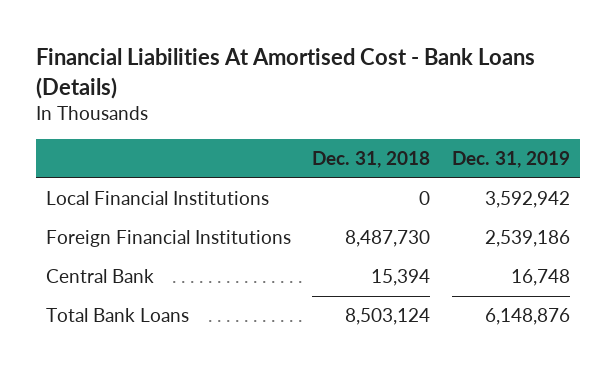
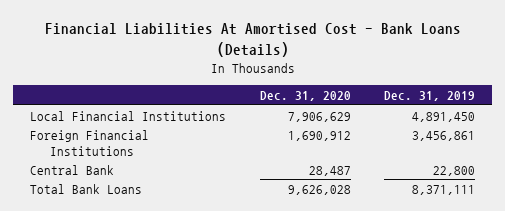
- | Dec. 31, 2018 | Dec. 31, 2019
+ | Dec. 31, 2020 | Dec. 31, 2019
- Local Financial Institutions | 0 | 3,592,942
- Foreign Financial Institutions | 8,487,730 | 2,539,186
- Central Bank | 15,394 | 16,748
- Total Bank Loans | 8,503,124 | 6,148,876
+ Local Financial Institutions | 7,906,629 | 4,891,450
+ Foreign Financial Institutions | 1,690,912 | 3,456,861
+ Central Bank | 28,487 | 22,800
+ Total Bank Loans | 9,626,028 | 8,371,111

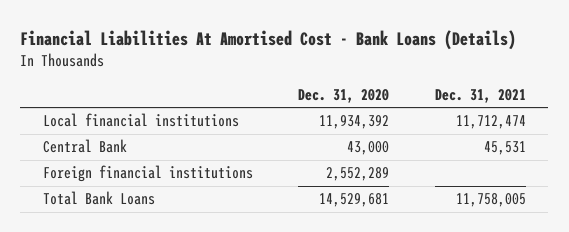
- | Dec. 31, 2020 | Dec. 31, 2019
+ | Dec. 31, 2020 | Dec. 31, 2021
- Local Financial Institutions | 7,906,629 | 4,891,450
- Foreign Financial Institutions | 1,690,912 | 3,456,861
- Central Bank | 28,487 | 22,800
- Total Bank Loans | 9,626,028 | 8,371,111
+ Local financial institutions | 11,934,392 | 11,712,474
+ Central Bank | 43,000 | 45,531
+ Foreign financial institutions | 2,552,289 |
+ Total Bank Loans | 14,529,681 | 11,758,005

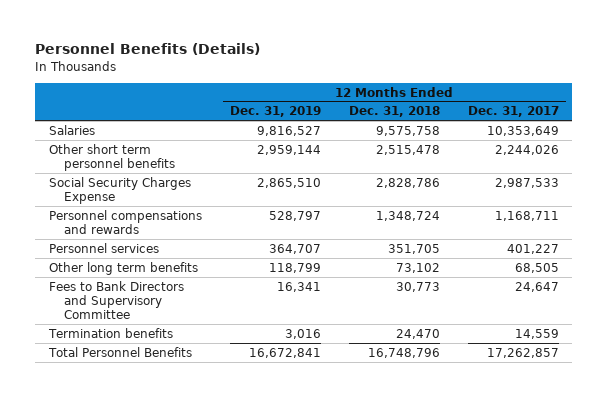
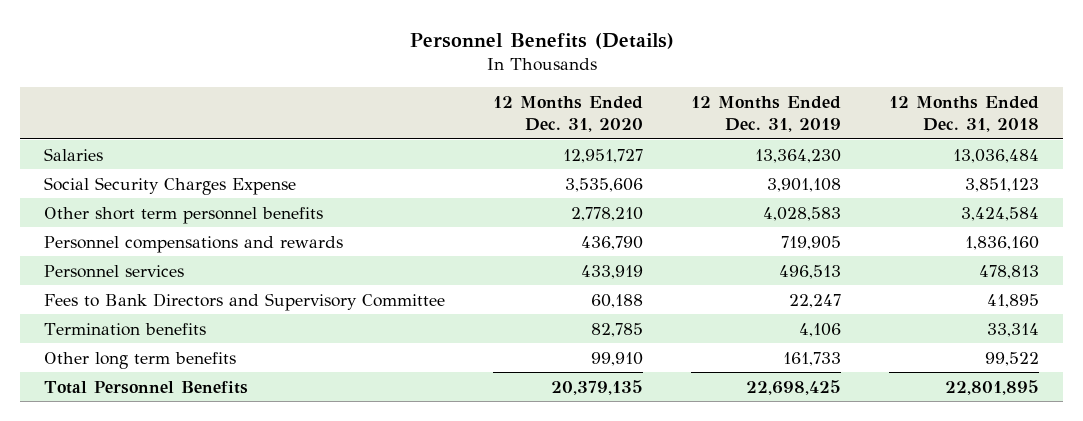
- | 12 Months Ended Dec. 31, 2019 | 12 Months Ended Dec. 31, 2018 | 12 Months Ended Dec. 31, 2017
+ | 12 Months Ended Dec. 31, 2020 | 12 Months Ended Dec. 31, 2019 | 12 Months Ended Dec. 31, 2018
- Salaries | 9,816,527 | 9,575,758 | 10,353,649
- Other short term personnel benefits | 2,959,144 | 2,515,478 | 2,244,026
- Social Security Charges Expense | 2,865,510 | 2,828,786 | 2,987,533
- Personnel compensations and rewards | 528,797 | 1,348,724 | 1,168,711
- Personnel services | 364,707 | 351,705 | 401,227
- Other long term benefits | 118,799 | 73,102 | 68,505
- Fees to Bank Directors and Supervisory Committee | 16,341 | 30,773 | 24,647
- Termination benefits | 3,016 | 24,470 | 14,559
- Total Personnel Benefits | 16,672,841 | 16,748,796 | 17,262,857
+ Salaries | 12,951,727 | 13,364,230 | 13,036,484
+ Social Security Charges Expense | 3,535,606 | 3,901,108 | 3,851,123
+ Other short term personnel benefits | 2,778,210 | 4,028,583 | 3,424,584
+ Personnel compensations and rewards | 436,790 | 719,905 | 1,836,160
+ Personnel services | 433,919 | 496,513 | 478,813
+ Fees to Bank Directors and Supervisory Committee | 60,188 | 22,247 | 41,895
+ Termination benefits | 82,785 | 4,106 | 33,314
+ Other long term benefits | 99,910 | 161,733 | 99,522
+ Total Personnel Benefits | 20,379,135 | 22,698,425 | 22,801,895

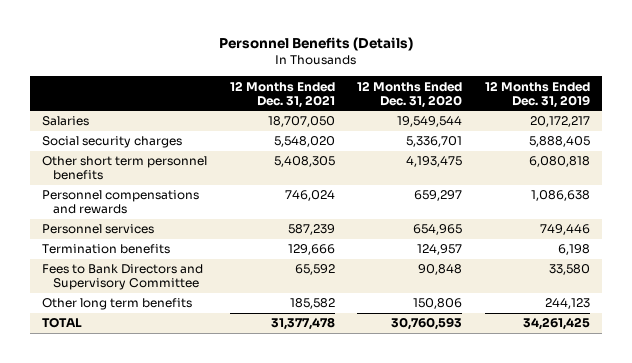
- | 12 Months Ended Dec. 31, 2020 | 12 Months Ended Dec. 31, 2019 | 12 Months Ended Dec. 31, 2018
+ | 12 Months Ended Dec. 31, 2021 | 12 Months Ended Dec. 31, 2020 | 12 Months Ended Dec. 31, 2019
- Salaries | 12,951,727 | 13,364,230 | 13,036,484
- Social Security Charges Expense | 3,535,606 | 3,901,108 | 3,851,123
- Other short term personnel benefits | 2,778,210 | 4,028,583 | 3,424,584
- Personnel compensations and rewards | 436,790 | 719,905 | 1,836,160
- Personnel services | 433,919 | 496,513 | 478,813
- Fees to Bank Directors and Supervisory Committee | 60,188 | 22,247 | 41,895
- Termination benefits | 82,785 | 4,106 | 33,314
- Other long term benefits | 99,910 | 161,733 | 99,522
- Total Personnel Benefits | 20,379,135 | 22,698,425 | 22,801,895
+ Salaries | 18,707,050 | 19,549,544 | 20,172,217
+ Social security charges | 5,548,020 | 5,336,701 | 5,888,405
+ Other short term personnel benefits | 5,408,305 | 4,193,475 | 6,080,818
+ Personnel compensations and rewards | 746,024 | 659,297 | 1,086,638
+ Personnel services | 587,239 | 654,965 | 749,446
+ Termination benefits | 129,666 | 124,957 | 6,198
+ Fees to Bank Directors and Supervisory Committee | 65,592 | 90,848 | 33,580
+ Other long term benefits | 185,582 | 150,806 | 244,123
+ TOTAL | 31,377,478 | 30,760,593 | 34,261,425

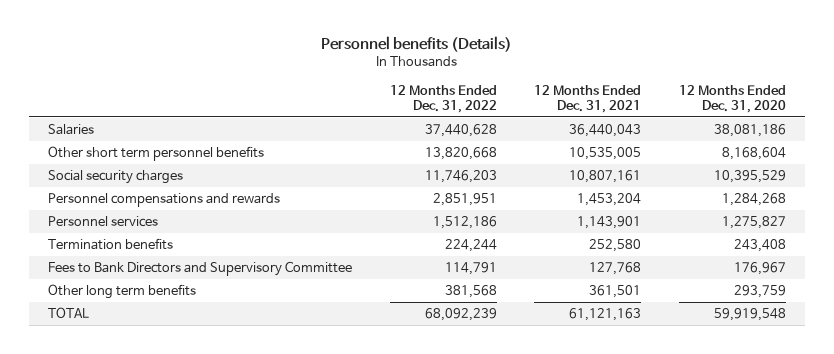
- Personnel Benefits (Details)
+ Personnel benefits (Details)
- | 12 Months Ended Dec. 31, 2021 | 12 Months Ended Dec. 31, 2020 | 12 Months Ended Dec. 31, 2019
+ | 12 Months Ended Dec. 31, 2022 | 12 Months Ended Dec. 31, 2021 | 12 Months Ended Dec. 31, 2020
- Salaries | 18,707,050 | 19,549,544 | 20,172,217
- Social security charges | 5,548,020 | 5,336,701 | 5,888,405
- Other short term personnel benefits | 5,408,305 | 4,193,475 | 6,080,818
- Personnel compensations and rewards | 746,024 | 659,297 | 1,086,638
- Personnel services | 587,239 | 654,965 | 749,446
- Termination benefits | 129,666 | 124,957 | 6,198
- Fees to Bank Directors and Supervisory Committee | 65,592 | 90,848 | 33,580
- Other long term benefits | 185,582 | 150,806 | 244,123
- TOTAL | 31,377,478 | 30,760,593 | 34,261,425
+ Salaries | 37,440,628 | 36,440,043 | 38,081,186
+ Other short term personnel benefits | 13,820,668 | 10,535,005 | 8,168,604
+ Social security charges | 11,746,203 | 10,807,161 | 10,395,529
+ Personnel compensations and rewards | 2,851,951 | 1,453,204 | 1,284,268
+ Personnel services | 1,512,186 | 1,143,901 | 1,275,827
+ Termination benefits | 224,244 | 252,580 | 243,408
+ Fees to Bank Directors and Supervisory Committee | 114,791 | 127,768 | 176,967
+ Other long term benefits | 381,568 | 361,501 | 293,759
+ TOTAL | 68,092,239 | 61,121,163 | 59,919,548

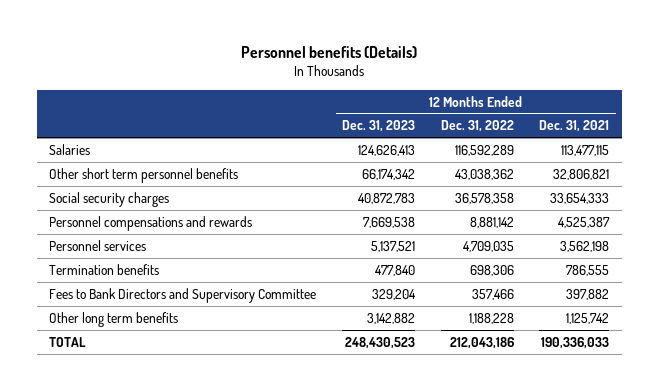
- | 12 Months Ended Dec. 31, 2022 | 12 Months Ended Dec. 31, 2021 | 12 Months Ended Dec. 31, 2020
+ | 12 Months Ended Dec. 31, 2023 | 12 Months Ended Dec. 31, 2022 | 12 Months Ended Dec. 31, 2021
- Salaries | 37,440,628 | 36,440,043 | 38,081,186
- Other short term personnel benefits | 13,820,668 | 10,535,005 | 8,168,604
- Social security charges | 11,746,203 | 10,807,161 | 10,395,529
- Personnel compensations and rewards | 2,851,951 | 1,453,204 | 1,284,268
- Personnel services | 1,512,186 | 1,143,901 | 1,275,827
- Termination benefits | 224,244 | 252,580 | 243,408
- Fees to Bank Directors and Supervisory Committee | 114,791 | 127,768 | 176,967
- Other long term benefits | 381,568 | 361,501 | 293,759
- TOTAL | 68,092,239 | 61,121,163 | 59,919,548
+ Salaries | 124,626,413 | 116,592,289 | 113,477,115
+ Other short term personnel benefits | 66,174,342 | 43,038,362 | 32,806,821
+ Social security charges | 40,872,783 | 36,578,358 | 33,654,333
+ Personnel compensations and rewards | 7,669,538 | 8,881,142 | 4,525,387
+ Personnel services | 5,137,521 | 4,709,035 | 3,562,198
+ Termination benefits | 477,840 | 698,306 | 786,555
+ Fees to Bank Directors and Supervisory Committee | 329,204 | 357,466 | 397,882
+ Other long term benefits | 3,142,882 | 1,188,228 | 1,125,742
+ TOTAL | 248,430,523 | 212,043,186 | 190,336,033

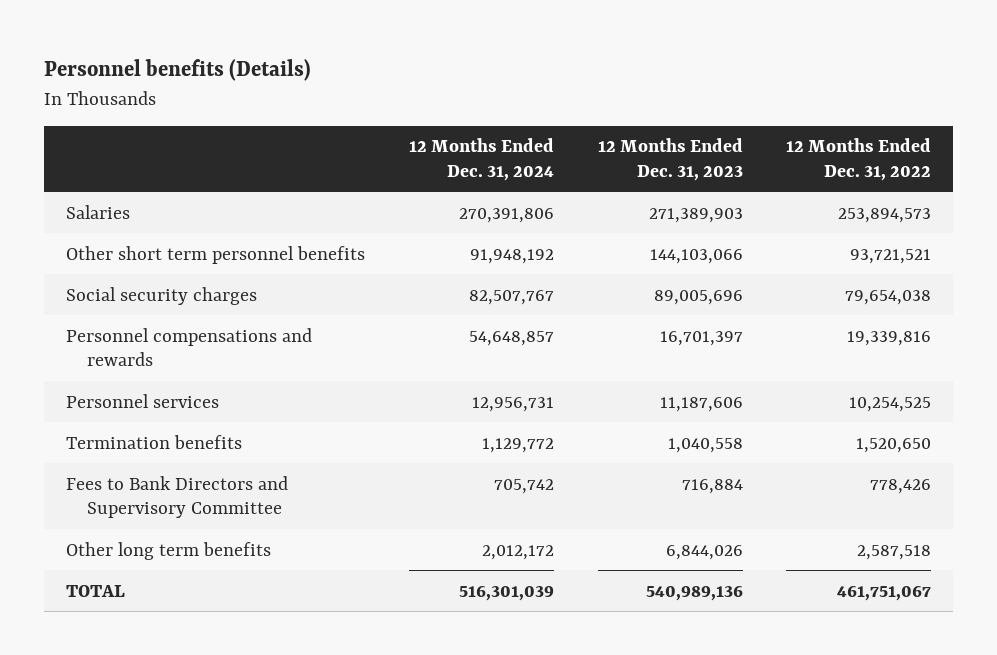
- | 12 Months Ended Dec. 31, 2023 | 12 Months Ended Dec. 31, 2022 | 12 Months Ended Dec. 31, 2021
+ | 12 Months Ended Dec. 31, 2024 | 12 Months Ended Dec. 31, 2023 | 12 Months Ended Dec. 31, 2022
- Salaries | 124,626,413 | 116,592,289 | 113,477,115
- Other short term personnel benefits | 66,174,342 | 43,038,362 | 32,806,821
- Social security charges | 40,872,783 | 36,578,358 | 33,654,333
- Personnel compensations and rewards | 7,669,538 | 8,881,142 | 4,525,387
- Personnel services | 5,137,521 | 4,709,035 | 3,562,198
- Termination benefits | 477,840 | 698,306 | 786,555
- Fees to Bank Directors and Supervisory Committee | 329,204 | 357,466 | 397,882
- Other long term benefits | 3,142,882 | 1,188,228 | 1,125,742
- TOTAL | 248,430,523 | 212,043,186 | 190,336,033
+ Salaries | 270,391,806 | 271,389,903 | 253,894,573
+ Other short term personnel benefits | 91,948,192 | 144,103,066 | 93,721,521
+ Social security charges | 82,507,767 | 89,005,696 | 79,654,038
+ Personnel compensations and rewards | 54,648,857 | 16,701,397 | 19,339,816
+ Personnel services | 12,956,731 | 11,187,606 | 10,254,525
+ Termination benefits | 1,129,772 | 1,040,558 | 1,520,650
+ Fees to Bank Directors and Supervisory Committee | 705,742 | 716,884 | 778,426
+ Other long term benefits | 2,012,172 | 6,844,026 | 2,587,518
+ TOTAL | 516,301,039 | 540,989,136 | 461,751,067

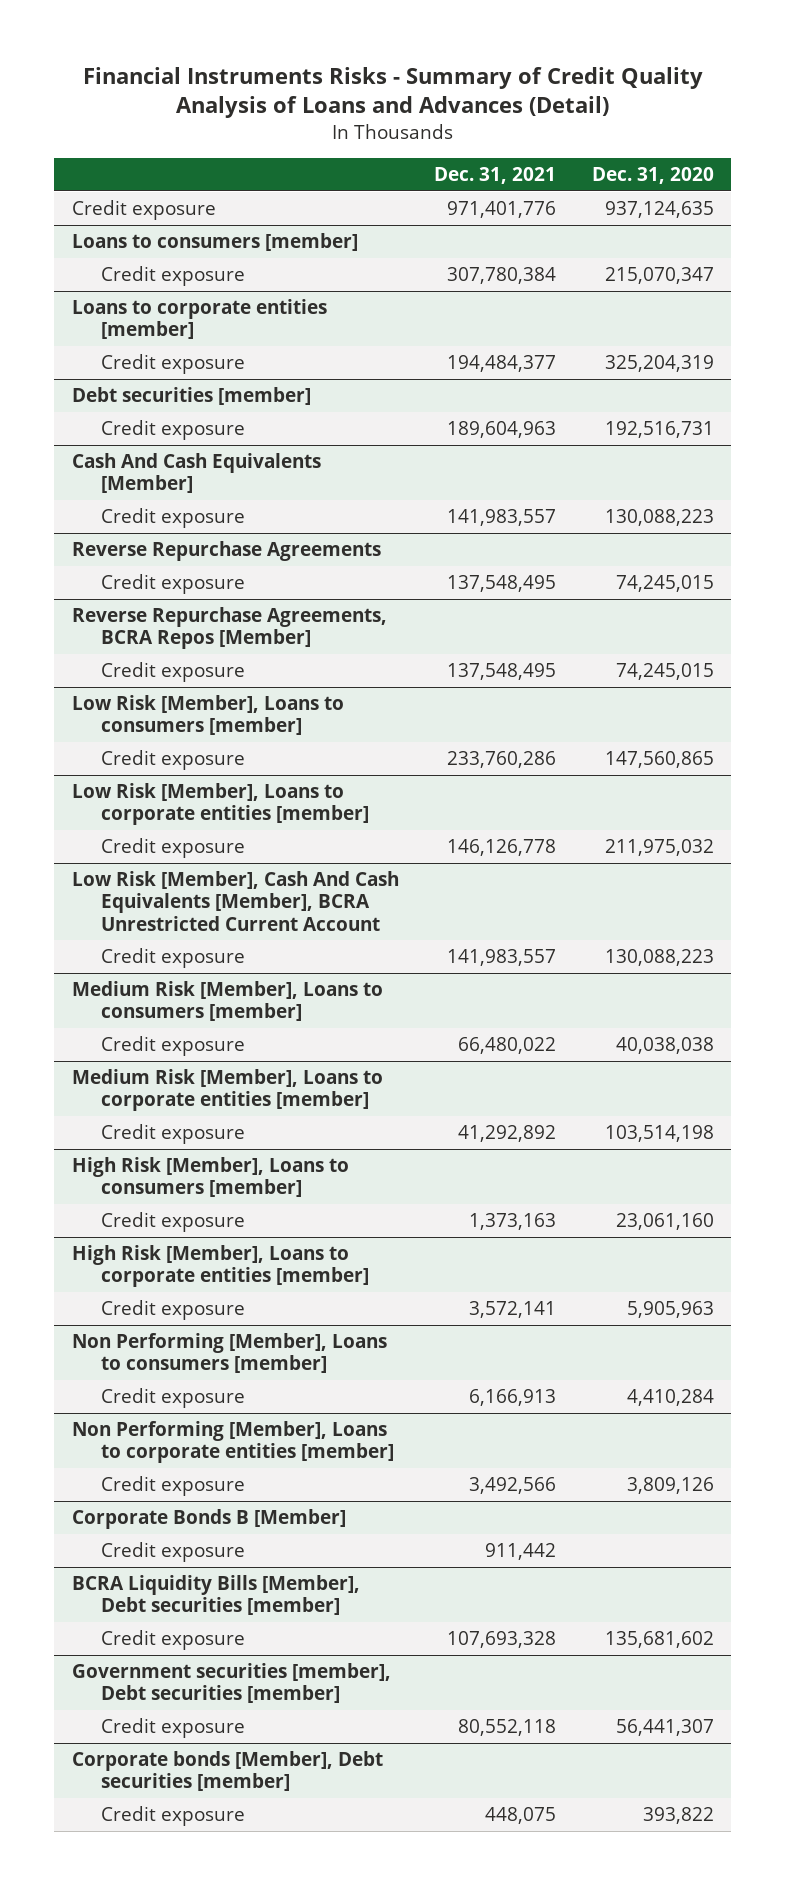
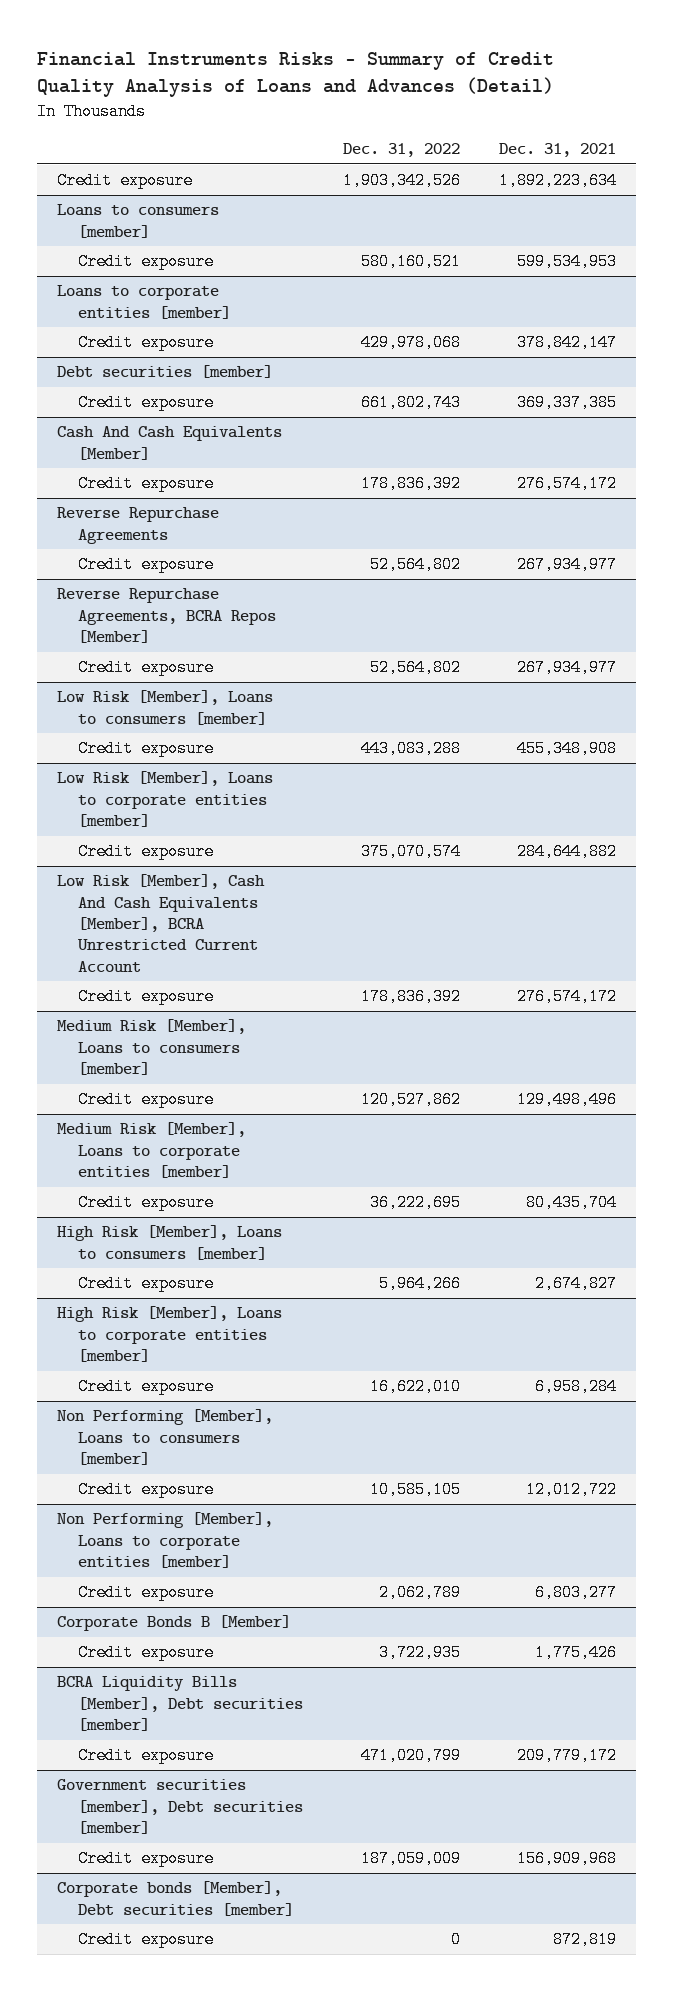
- | Dec. 31, 2021 | Dec. 31, 2020
+ | Dec. 31, 2022 | Dec. 31, 2021
- Credit exposure | 971,401,776 | 937,124,635
+ Credit exposure | 1,903,342,526 | 1,892,223,634
@ Loans to consumers [member]
- Credit exposure | 307,780,384 | 215,070,347
+ Credit exposure | 580,160,521 | 599,534,953
@ Loans to corporate entities [member]
- Credit exposure | 194,484,377 | 325,204,319
+ Credit exposure | 429,978,068 | 378,842,147
@ Debt securities [member]
- Credit exposure | 189,604,963 | 192,516,731
+ Credit exposure | 661,802,743 | 369,337,385
@ Cash And Cash Equivalents [Member]
- Credit exposure | 141,983,557 | 130,088,223
+ Credit exposure | 178,836,392 | 276,574,172
@ Reverse Repurchase Agreements
- Credit exposure | 137,548,495 | 74,245,015
+ Credit exposure | 52,564,802 | 267,934,977
@ Reverse Repurchase Agreements, BCRA Repos [Member]
- Credit exposure | 137,548,495 | 74,245,015
+ Credit exposure | 52,564,802 | 267,934,977
@ Low Risk [Member], Loans to consumers [member]
- Credit exposure | 233,760,286 | 147,560,865
+ Credit exposure | 443,083,288 | 455,348,908
@ Low Risk [Member], Loans to corporate entities [member]
- Credit exposure | 146,126,778 | 211,975,032
+ Credit exposure | 375,070,574 | 284,644,882
@ Low Risk [Member], Cash And Cash Equivalents [Member], BCRA Unrestricted Current Account
- Credit exposure | 141,983,557 | 130,088,223
+ Credit exposure | 178,836,392 | 276,574,172
@ Medium Risk [Member], Loans to consumers [member]
- Credit exposure | 66,480,022 | 40,038,038
+ Credit exposure | 120,527,862 | 129,498,496
@ Medium Risk [Member], Loans to corporate entities [member]
- Credit exposure | 41,292,892 | 103,514,198
+ Credit exposure | 36,222,695 | 80,435,704
@ High Risk [Member], Loans to consumers [member]
- Credit exposure | 1,373,163 | 23,061,160
+ Credit exposure | 5,964,266 | 2,674,827
@ High Risk [Member], Loans to corporate entities [member]
- Credit exposure | 3,572,141 | 5,905,963
+ Credit exposure | 16,622,010 | 6,958,284
@ Non Performing [Member], Loans to consumers [member]
- Credit exposure | 6,166,913 | 4,410,284
+ Credit exposure | 10,585,105 | 12,012,722
@ Non Performing [Member], Loans to corporate entities [member]
- Credit exposure | 3,492,566 | 3,809,126
+ Credit exposure | 2,062,789 | 6,803,277
@ Corporate Bonds B [Member]
- Credit exposure | 911,442 |
+ Credit exposure | 3,722,935 | 1,775,426
@ BCRA Liquidity Bills [Member], Debt securities [member]
- Credit exposure | 107,693,328 | 135,681,602
+ Credit exposure | 471,020,799 | 209,779,172
@ Government securities [member], Debt securities [member]
- Credit exposure | 80,552,118 | 56,441,307
+ Credit exposure | 187,059,009 | 156,909,968
@ Corporate bonds [Member], Debt securities [member]
- Credit exposure | 448,075 | 393,822
+ Credit exposure | 0 | 872,819

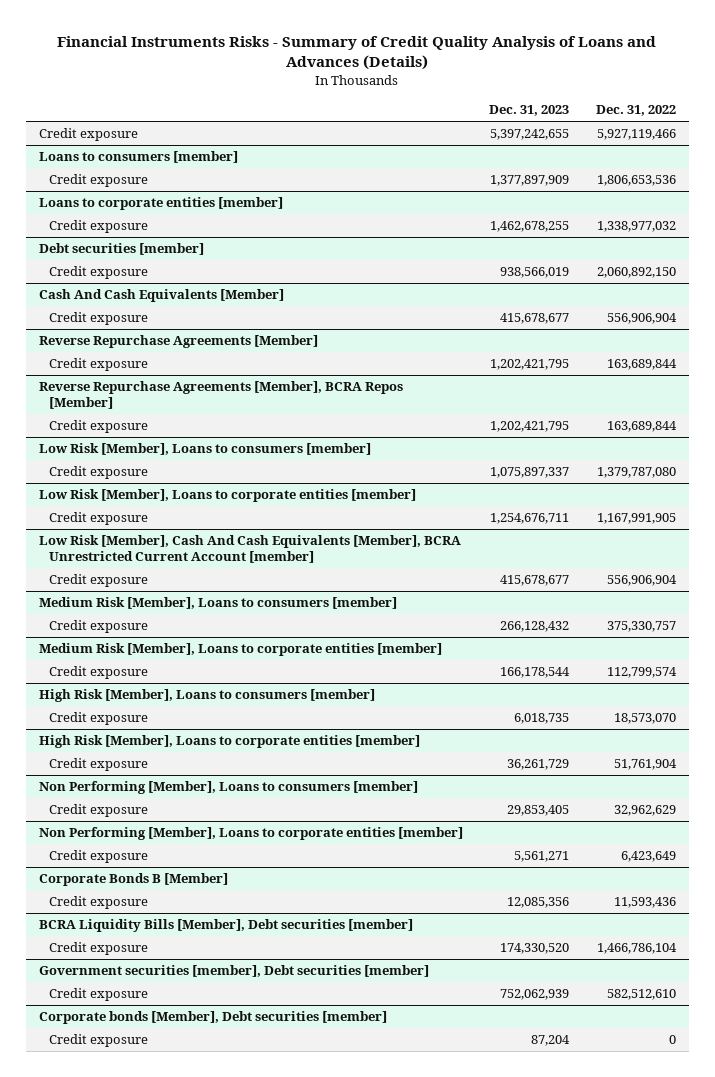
- Financial Instruments Risks - Summary of Credit Quality Analysis of Loans and Advances (Detail)
+ Financial Instruments Risks - Summary of Credit Quality Analysis of Loans and Advances (Details)
- | Dec. 31, 2022 | Dec. 31, 2021
+ | Dec. 31, 2023 | Dec. 31, 2022
- Credit exposure | 1,903,342,526 | 1,892,223,634
+ Credit exposure | 5,397,242,655 | 5,927,119,466
@ Loans to consumers [member]
- Credit exposure | 580,160,521 | 599,534,953
+ Credit exposure | 1,377,897,909 | 1,806,653,536
@ Loans to corporate entities [member]
- Credit exposure | 429,978,068 | 378,842,147
+ Credit exposure | 1,462,678,255 | 1,338,977,032
@ Debt securities [member]
- Credit exposure | 661,802,743 | 369,337,385
+ Credit exposure | 938,566,019 | 2,060,892,150
@ Cash And Cash Equivalents [Member]
- Credit exposure | 178,836,392 | 276,574,172
- Reverse Repurchase Agreements
- Credit exposure | 52,564,802 | 267,934,977
- Reverse Repurchase Agreements, BCRA Repos [Member]
- Credit exposure | 52,564,802 | 267,934,977
@ Cash And Cash Equivalents [Member]
+ Credit exposure | 415,678,677 | 556,906,904
+ Reverse Repurchase Agreements [Member]
+ Credit exposure | 1,202,421,795 | 163,689,844
+ Reverse Repurchase Agreements [Member], BCRA Repos [Member]
+ Credit exposure | 1,202,421,795 | 163,689,844
@ Low Risk [Member], Loans to consumers [member]
- Credit exposure | 443,083,288 | 455,348,908
+ Credit exposure | 1,075,897,337 | 1,379,787,080
@ Low Risk [Member], Loans to corporate entities [member]
- Credit exposure | 375,070,574 | 284,644,882
- Low Risk [Member], Cash And Cash Equivalents [Member], BCRA Unrestricted Current Account
- Credit exposure | 178,836,392 | 276,574,172
@ Low Risk [Member], Loans to corporate entities [member]
+ Credit exposure | 1,254,676,711 | 1,167,991,905
+ Low Risk [Member], Cash And Cash Equivalents [Member], BCRA Unrestricted Current Account [member]
+ Credit exposure | 415,678,677 | 556,906,904
@ Medium Risk [Member], Loans to consumers [member]
- Credit exposure | 120,527,862 | 129,498,496
+ Credit exposure | 266,128,432 | 375,330,757
@ Medium Risk [Member], Loans to corporate entities [member]
- Credit exposure | 36,222,695 | 80,435,704
+ Credit exposure | 166,178,544 | 112,799,574
@ High Risk [Member], Loans to consumers [member]
- Credit exposure | 5,964,266 | 2,674,827
+ Credit exposure | 6,018,735 | 18,573,070
@ High Risk [Member], Loans to corporate entities [member]
- Credit exposure | 16,622,010 | 6,958,284
+ Credit exposure | 36,261,729 | 51,761,904
@ Non Performing [Member], Loans to consumers [member]
- Credit exposure | 10,585,105 | 12,012,722
+ Credit exposure | 29,853,405 | 32,962,629
@ Non Performing [Member], Loans to corporate entities [member]
- Credit exposure | 2,062,789 | 6,803,277
+ Credit exposure | 5,561,271 | 6,423,649
@ Corporate Bonds B [Member]
- Credit exposure | 3,722,935 | 1,775,426
+ Credit exposure | 12,085,356 | 11,593,436
@ BCRA Liquidity Bills [Member], Debt securities [member]
- Credit exposure | 471,020,799 | 209,779,172
+ Credit exposure | 174,330,520 | 1,466,786,104
@ Government securities [member], Debt securities [member]
- Credit exposure | 187,059,009 | 156,909,968
+ Credit exposure | 752,062,939 | 582,512,610

